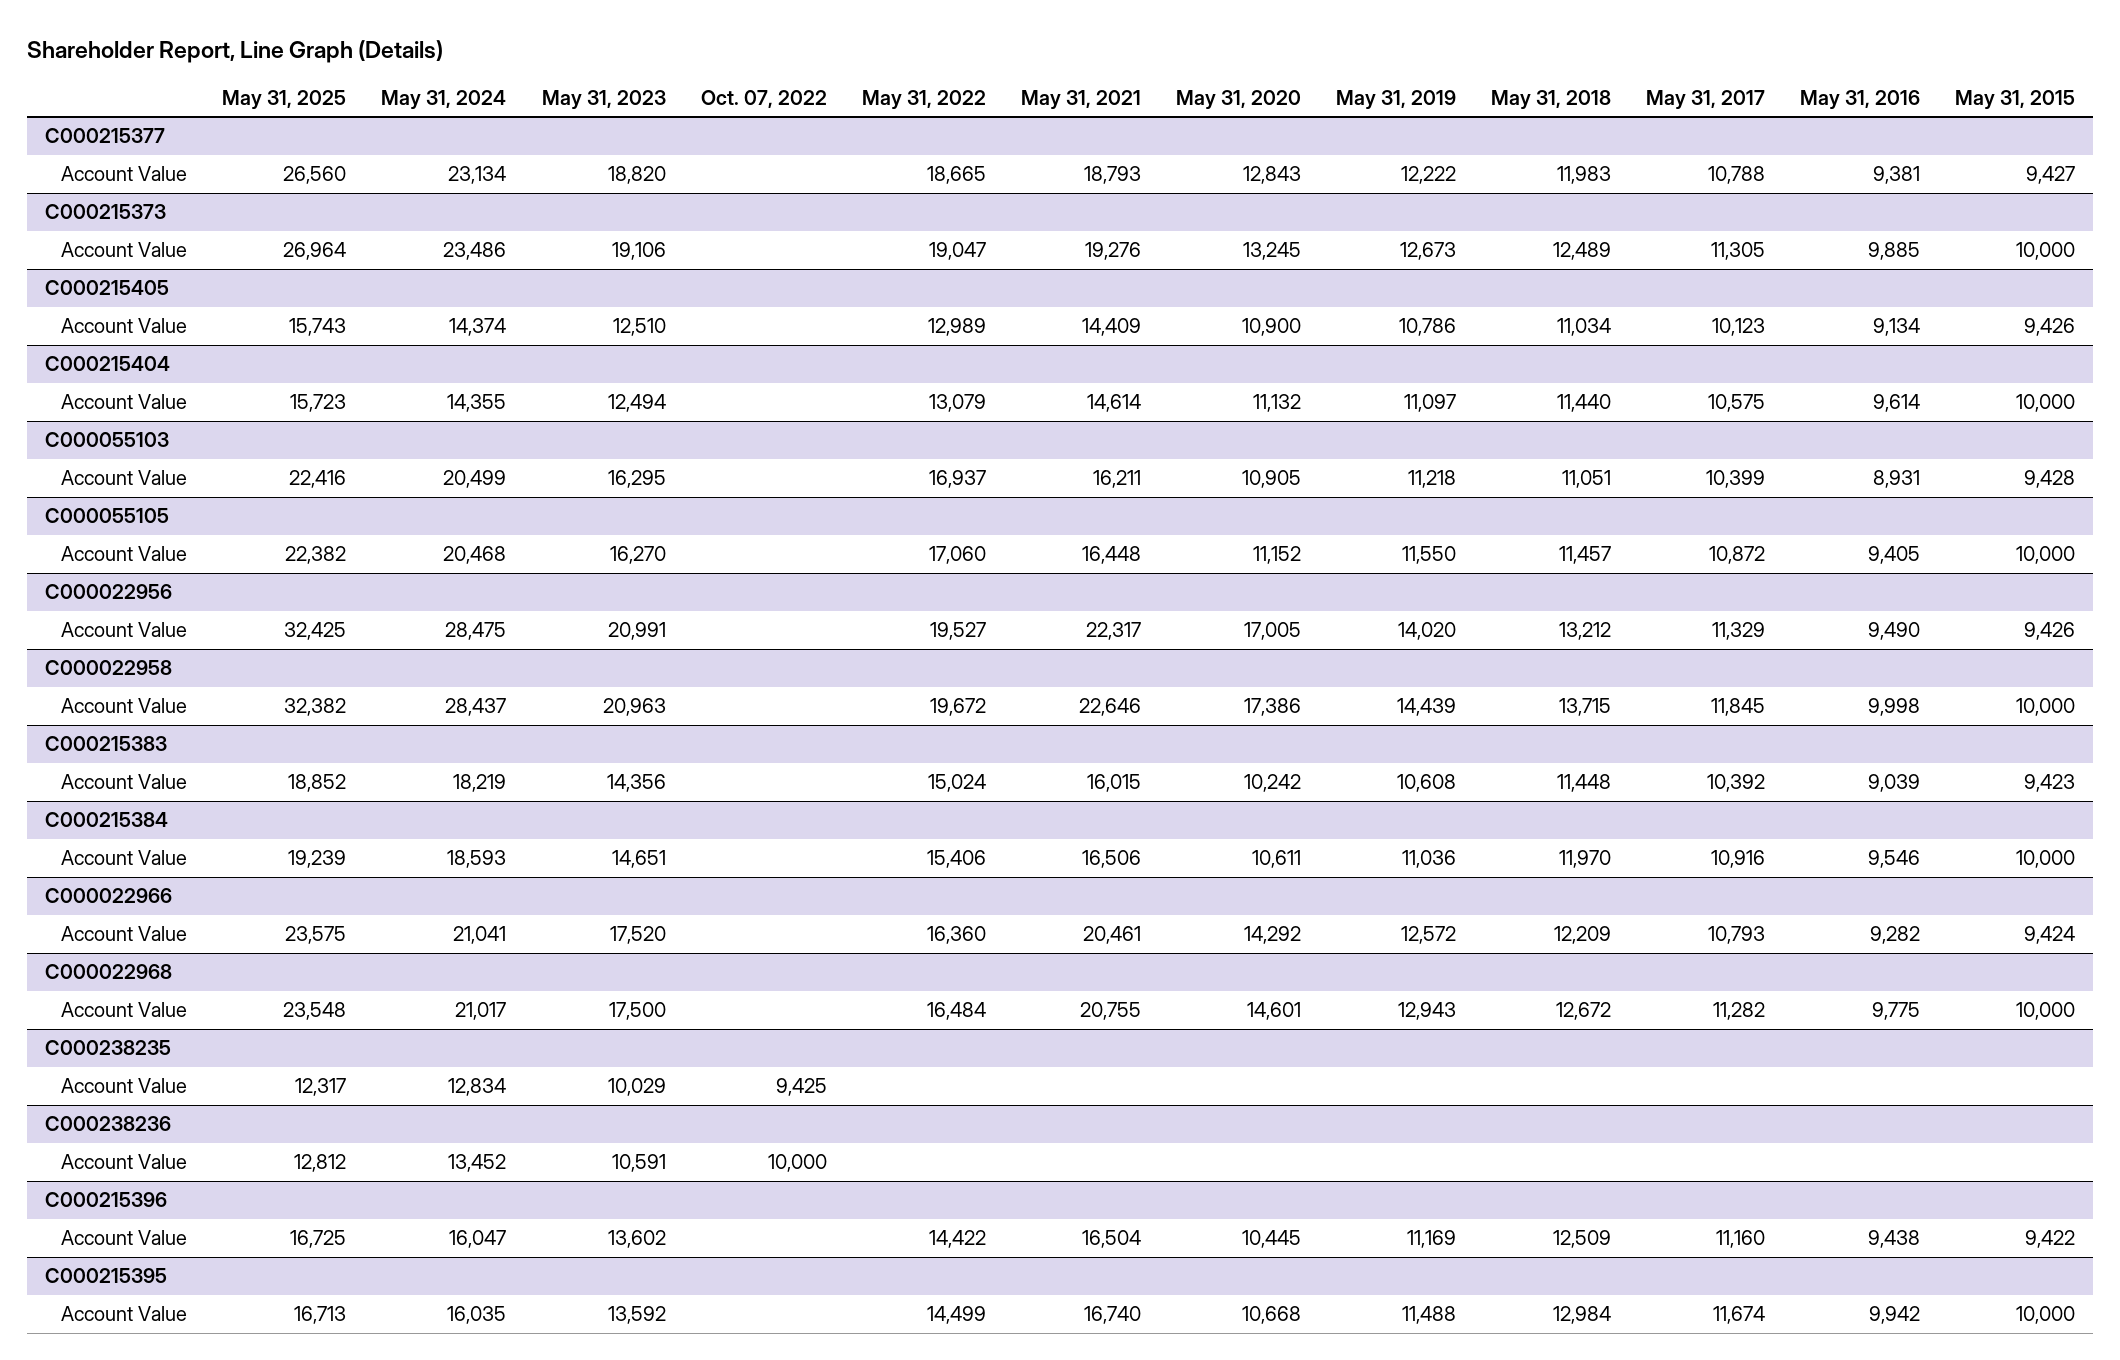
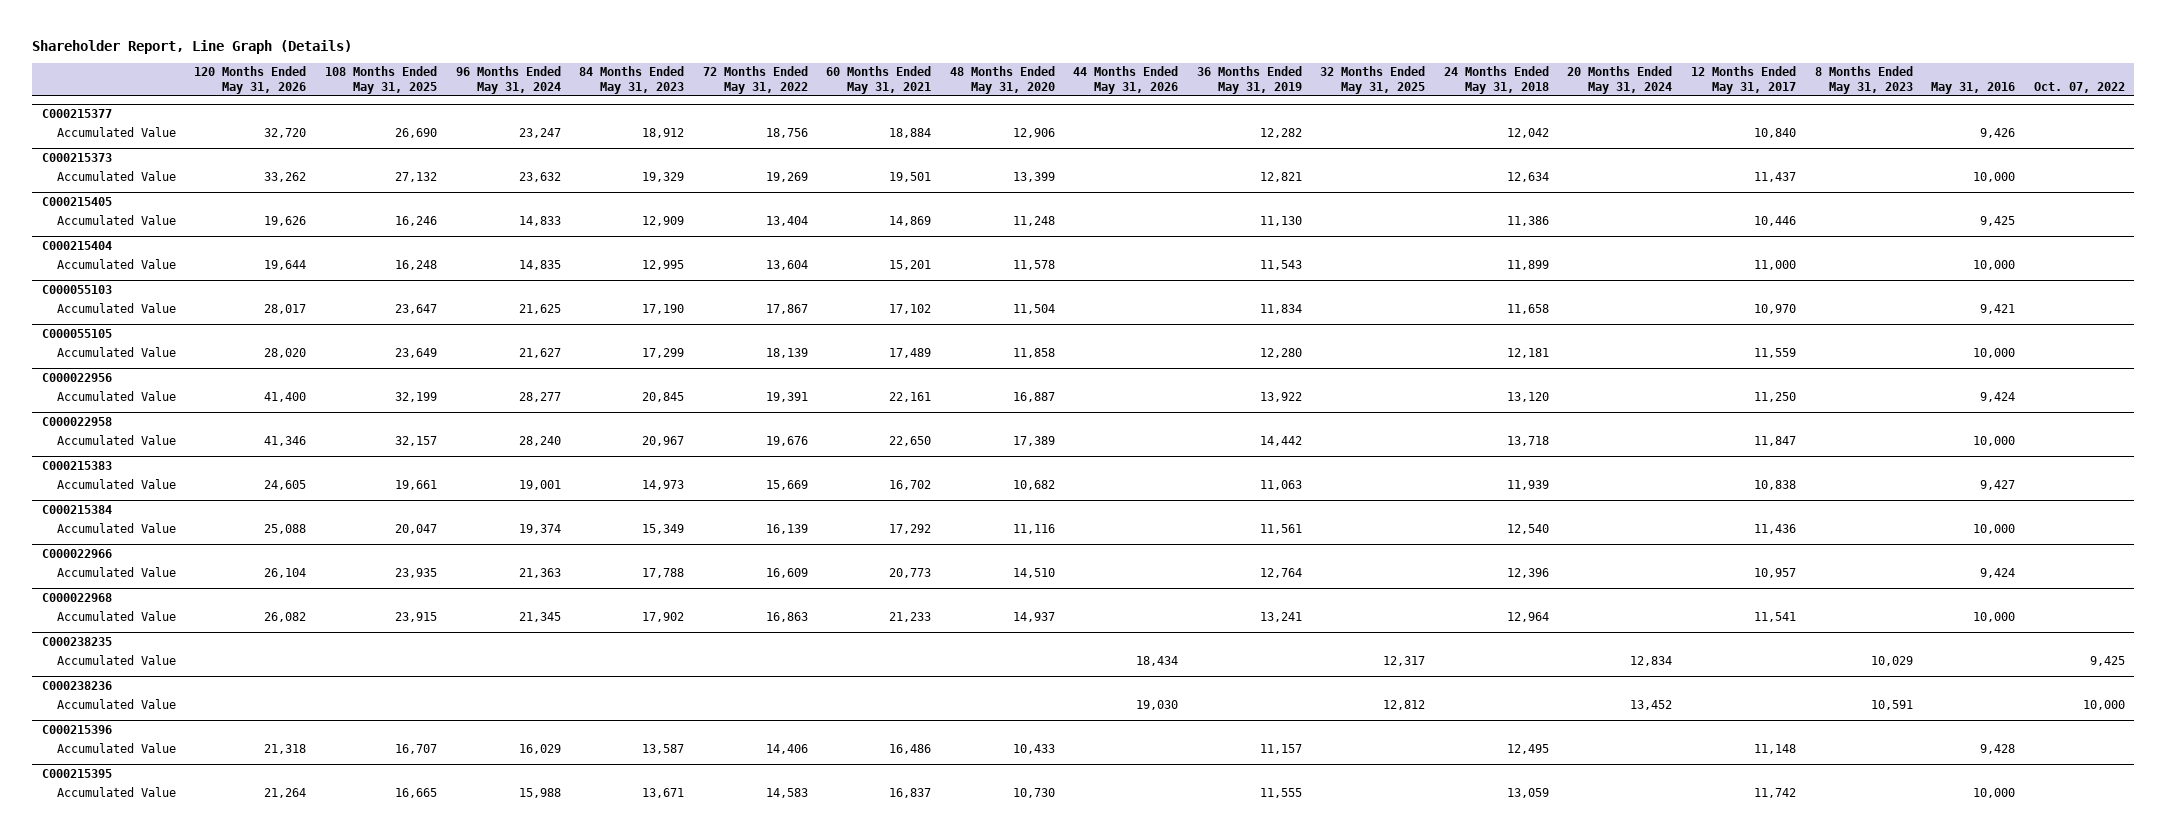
- | May 31, 2025 | May 31, 2024 | May 31, 2023 | Oct. 07, 2022 | May 31, 2022 | May 31, 2021 | May 31, 2020 | May 31, 2019 | May 31, 2018 | May 31, 2017 | May 31, 2016 | May 31, 2015
+ | 120 Months Ended May 31, 2026 | 108 Months Ended May 31, 2025 | 96 Months Ended May 31, 2024 | 84 Months Ended May 31, 2023 | 72 Months Ended May 31, 2022 | 60 Months Ended May 31, 2021 | 48 Months Ended May 31, 2020 | 44 Months Ended May 31, 2026 | 36 Months Ended May 31, 2019 | 32 Months Ended May 31, 2025 | 24 Months Ended May 31, 2018 | 20 Months Ended May 31, 2024 | 12 Months Ended May 31, 2017 | 8 Months Ended May 31, 2023 | May 31, 2016 | Oct. 07, 2022
@ C000215377
- Account Value | 26,560 | 23,134 | 18,820 | | 18,665 | 18,793 | 12,843 | 12,222 | 11,983 | 10,788 | 9,381 | 9,427
+ Accumulated Value | 32,720 | 26,690 | 23,247 | 18,912 | 18,756 | 18,884 | 12,906 | | 12,282 | | 12,042 | | 10,840 | | 9,426 |
@ C000215373
- Account Value | 26,964 | 23,486 | 19,106 | | 19,047 | 19,276 | 13,245 | 12,673 | 12,489 | 11,305 | 9,885 | 10,000
+ Accumulated Value | 33,262 | 27,132 | 23,632 | 19,329 | 19,269 | 19,501 | 13,399 | | 12,821 | | 12,634 | | 11,437 | | 10,000 |
@ C000215405
- Account Value | 15,743 | 14,374 | 12,510 | | 12,989 | 14,409 | 10,900 | 10,786 | 11,034 | 10,123 | 9,134 | 9,426
+ Accumulated Value | 19,626 | 16,246 | 14,833 | 12,909 | 13,404 | 14,869 | 11,248 | | 11,130 | | 11,386 | | 10,446 | | 9,425 |
@ C000215404
- Account Value | 15,723 | 14,355 | 12,494 | | 13,079 | 14,614 | 11,132 | 11,097 | 11,440 | 10,575 | 9,614 | 10,000
+ Accumulated Value | 19,644 | 16,248 | 14,835 | 12,995 | 13,604 | 15,201 | 11,578 | | 11,543 | | 11,899 | | 11,000 | | 10,000 |
@ C000055103
- Account Value | 22,416 | 20,499 | 16,295 | | 16,937 | 16,211 | 10,905 | 11,218 | 11,051 | 10,399 | 8,931 | 9,428
+ Accumulated Value | 28,017 | 23,647 | 21,625 | 17,190 | 17,867 | 17,102 | 11,504 | | 11,834 | | 11,658 | | 10,970 | | 9,421 |
@ C000055105
- Account Value | 22,382 | 20,468 | 16,270 | | 17,060 | 16,448 | 11,152 | 11,550 | 11,457 | 10,872 | 9,405 | 10,000
+ Accumulated Value | 28,020 | 23,649 | 21,627 | 17,299 | 18,139 | 17,489 | 11,858 | | 12,280 | | 12,181 | | 11,559 | | 10,000 |
@ C000022956
- Account Value | 32,425 | 28,475 | 20,991 | | 19,527 | 22,317 | 17,005 | 14,020 | 13,212 | 11,329 | 9,490 | 9,426
+ Accumulated Value | 41,400 | 32,199 | 28,277 | 20,845 | 19,391 | 22,161 | 16,887 | | 13,922 | | 13,120 | | 11,250 | | 9,424 |
@ C000022958
- Account Value | 32,382 | 28,437 | 20,963 | | 19,672 | 22,646 | 17,386 | 14,439 | 13,715 | 11,845 | 9,998 | 10,000
+ Accumulated Value | 41,346 | 32,157 | 28,240 | 20,967 | 19,676 | 22,650 | 17,389 | | 14,442 | | 13,718 | | 11,847 | | 10,000 |
@ C000215383
- Account Value | 18,852 | 18,219 | 14,356 | | 15,024 | 16,015 | 10,242 | 10,608 | 11,448 | 10,392 | 9,039 | 9,423
+ Accumulated Value | 24,605 | 19,661 | 19,001 | 14,973 | 15,669 | 16,702 | 10,682 | | 11,063 | | 11,939 | | 10,838 | | 9,427 |
@ C000215384
- Account Value | 19,239 | 18,593 | 14,651 | | 15,406 | 16,506 | 10,611 | 11,036 | 11,970 | 10,916 | 9,546 | 10,000
+ Accumulated Value | 25,088 | 20,047 | 19,374 | 15,349 | 16,139 | 17,292 | 11,116 | | 11,561 | | 12,540 | | 11,436 | | 10,000 |
@ C000022966
- Account Value | 23,575 | 21,041 | 17,520 | | 16,360 | 20,461 | 14,292 | 12,572 | 12,209 | 10,793 | 9,282 | 9,424
+ Accumulated Value | 26,104 | 23,935 | 21,363 | 17,788 | 16,609 | 20,773 | 14,510 | | 12,764 | | 12,396 | | 10,957 | | 9,424 |
@ C000022968
- Account Value | 23,548 | 21,017 | 17,500 | | 16,484 | 20,755 | 14,601 | 12,943 | 12,672 | 11,282 | 9,775 | 10,000
+ Accumulated Value | 26,082 | 23,915 | 21,345 | 17,902 | 16,863 | 21,233 | 14,937 | | 13,241 | | 12,964 | | 11,541 | | 10,000 |
@ C000238235
- Account Value | 12,317 | 12,834 | 10,029 | 9,425 | | | | | | | |
+ Accumulated Value | | | | | | | | 18,434 | | 12,317 | | 12,834 | | 10,029 | | 9,425
@ C000238236
- Account Value | 12,812 | 13,452 | 10,591 | 10,000 | | | | | | | |
+ Accumulated Value | | | | | | | | 19,030 | | 12,812 | | 13,452 | | 10,591 | | 10,000
@ C000215396
- Account Value | 16,725 | 16,047 | 13,602 | | 14,422 | 16,504 | 10,445 | 11,169 | 12,509 | 11,160 | 9,438 | 9,422
+ Accumulated Value | 21,318 | 16,707 | 16,029 | 13,587 | 14,406 | 16,486 | 10,433 | | 11,157 | | 12,495 | | 11,148 | | 9,428 |
@ C000215395
- Account Value | 16,713 | 16,035 | 13,592 | | 14,499 | 16,740 | 10,668 | 11,488 | 12,984 | 11,674 | 9,942 | 10,000
+ Accumulated Value | 21,264 | 16,665 | 15,988 | 13,671 | 14,583 | 16,837 | 10,730 | | 11,555 | | 13,059 | | 11,742 | | 10,000 |

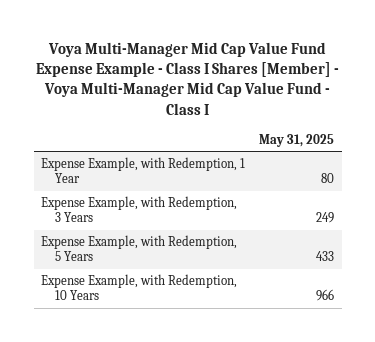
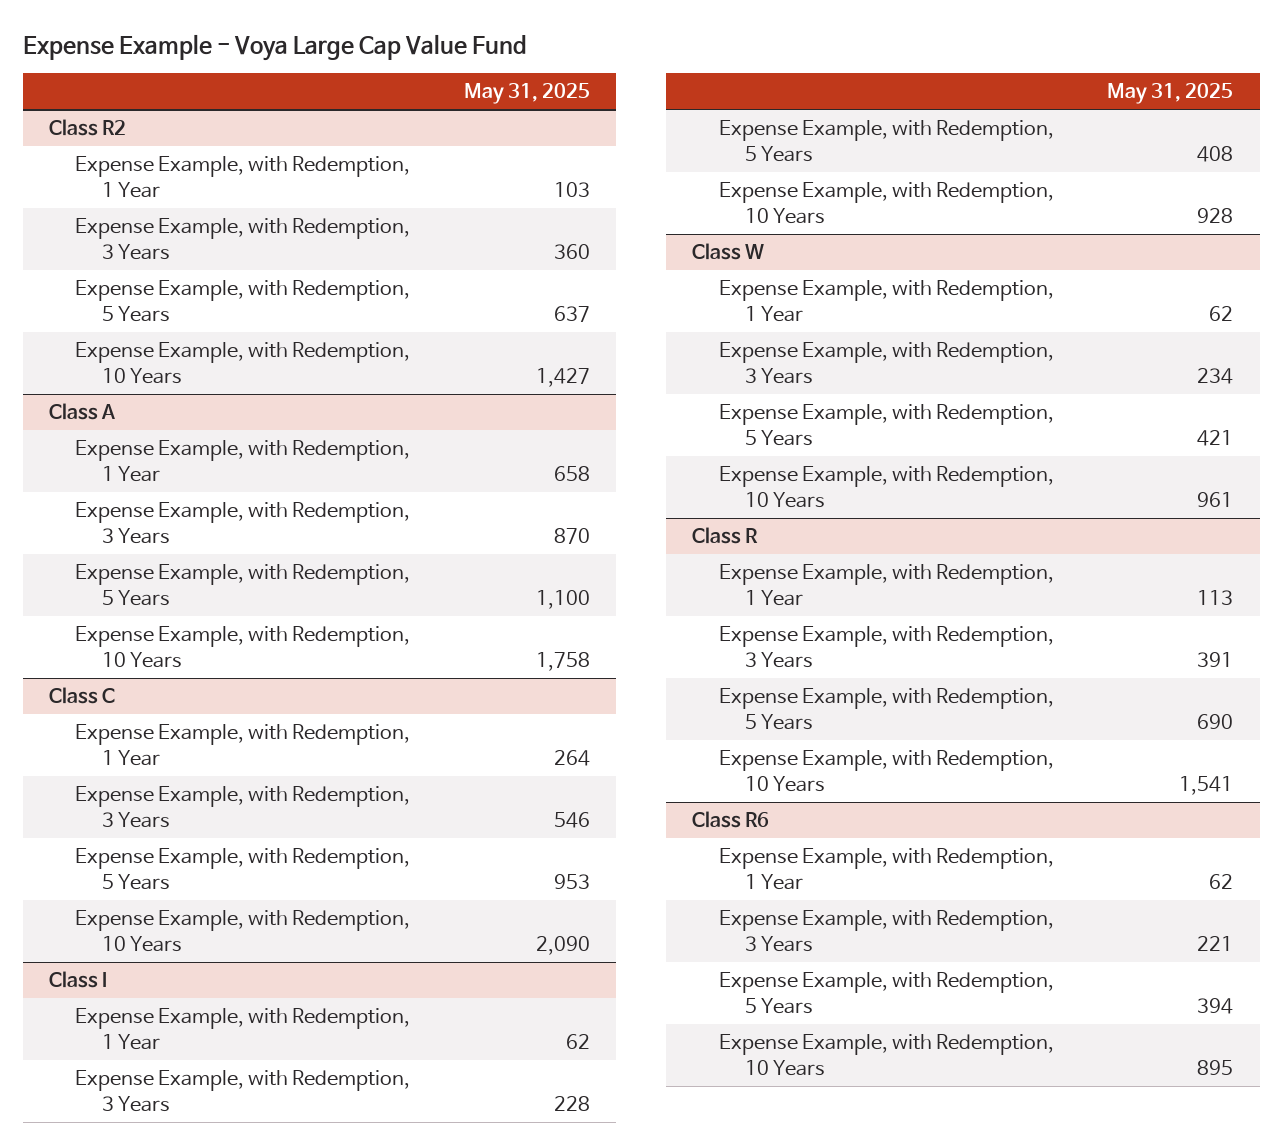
- Voya Multi-Manager Mid Cap Value Fund Expense Example - Class I Shares [Member] - Voya Multi-Manager Mid Cap Value Fund - Class I
+ Expense Example - Voya Large Cap Value Fund
- Expense Example, with Redemption, 1 Year | 80
- Expense Example, with Redemption, 3 Years | 249
- Expense Example, with Redemption, 5 Years | 433
- Expense Example, with Redemption, 10 Years | 966
+ Class R2
+ Expense Example, with Redemption, 1 Year | 103
+ Expense Example, with Redemption, 3 Years | 360
+ Expense Example, with Redemption, 5 Years | 637
+ Expense Example, with Redemption, 10 Years | 1,427
+ Class A
+ Expense Example, with Redemption, 1 Year | 658
+ Expense Example, with Redemption, 3 Years | 870
+ Expense Example, with Redemption, 5 Years | 1,100
+ Expense Example, with Redemption, 10 Years | 1,758
+ Class C
+ Expense Example, with Redemption, 1 Year | 264
+ Expense Example, with Redemption, 3 Years | 546
+ Expense Example, with Redemption, 5 Years | 953
+ Expense Example, with Redemption, 10 Years | 2,090
+ Class I
+ Expense Example, with Redemption, 1 Year | 62
+ Expense Example, with Redemption, 3 Years | 228
+ Expense Example, with Redemption, 5 Years | 408
+ Expense Example, with Redemption, 10 Years | 928
+ Class W
+ Expense Example, with Redemption, 1 Year | 62
+ Expense Example, with Redemption, 3 Years | 234
+ Expense Example, with Redemption, 5 Years | 421
+ Expense Example, with Redemption, 10 Years | 961
+ Class R
+ Expense Example, with Redemption, 1 Year | 113
+ Expense Example, with Redemption, 3 Years | 391
+ Expense Example, with Redemption, 5 Years | 690
+ Expense Example, with Redemption, 10 Years | 1,541
+ Class R6
+ Expense Example, with Redemption, 1 Year | 62
+ Expense Example, with Redemption, 3 Years | 221
+ Expense Example, with Redemption, 5 Years | 394
+ Expense Example, with Redemption, 10 Years | 895

